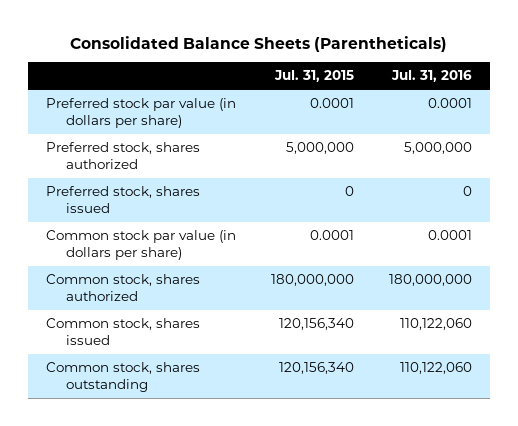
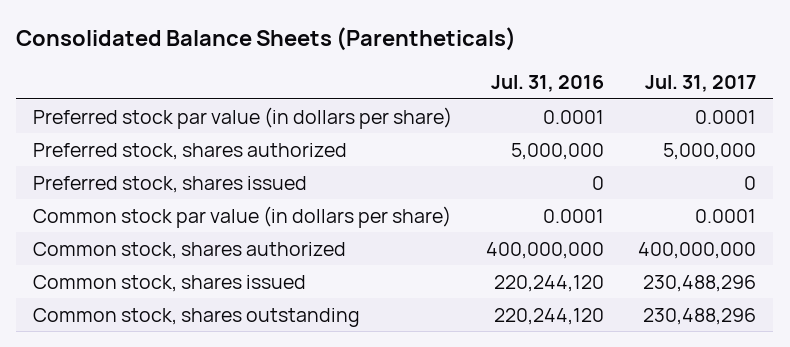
- | Jul. 31, 2015 | Jul. 31, 2016
+ | Jul. 31, 2016 | Jul. 31, 2017
- Common stock, shares authorized | 180,000,000 | 180,000,000
- Common stock, shares issued | 120,156,340 | 110,122,060
- Common stock, shares outstanding | 120,156,340 | 110,122,060
+ Common stock, shares authorized | 400,000,000 | 400,000,000
+ Common stock, shares issued | 220,244,120 | 230,488,296
+ Common stock, shares outstanding | 220,244,120 | 230,488,296

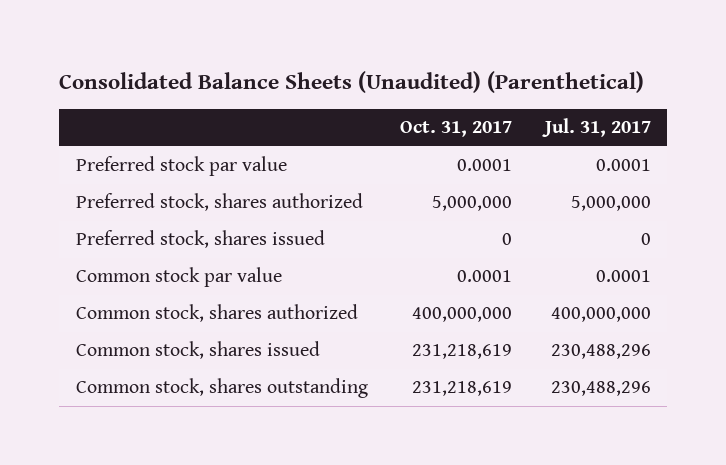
- Consolidated Balance Sheets (Parentheticals)
+ Consolidated Balance Sheets (Unaudited) (Parenthetical)
- | Jul. 31, 2016 | Jul. 31, 2017
+ | Oct. 31, 2017 | Jul. 31, 2017
- Preferred stock par value (in dollars per share) | 0.0001 | 0.0001
+ Preferred stock par value | 0.0001 | 0.0001
- Common stock par value (in dollars per share) | 0.0001 | 0.0001
+ Common stock par value | 0.0001 | 0.0001

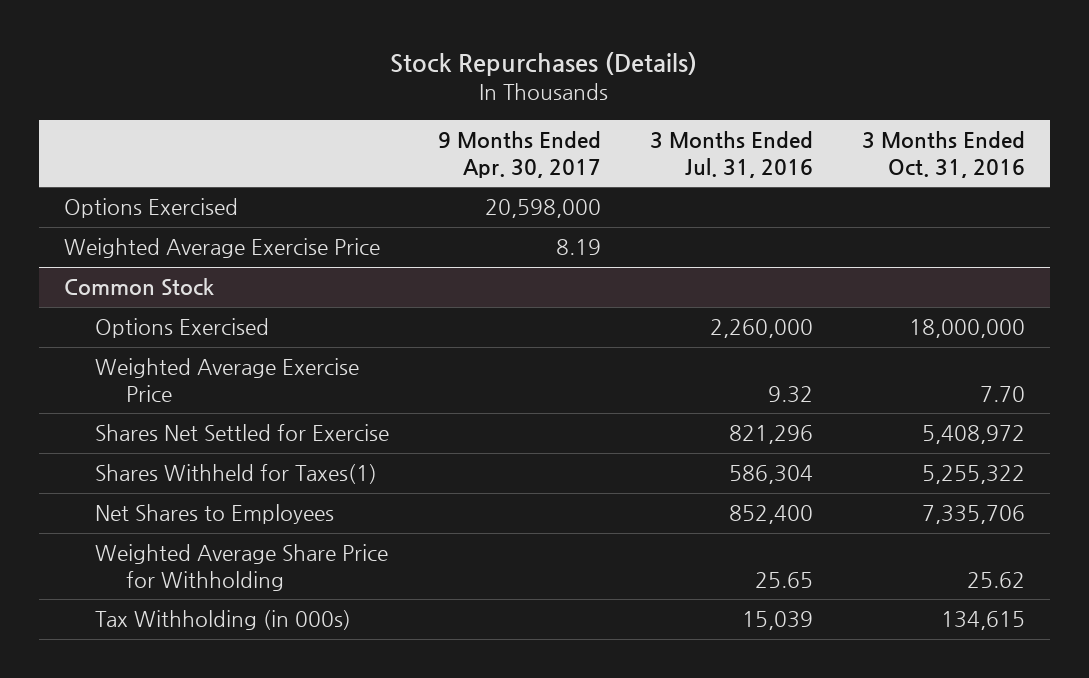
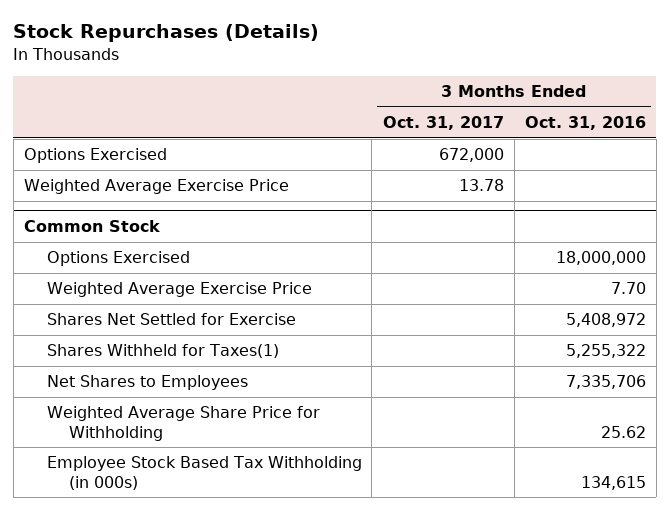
- | 9 Months Ended Apr. 30, 2017 | 3 Months Ended Jul. 31, 2016 | 3 Months Ended Oct. 31, 2016
+ | 3 Months Ended Oct. 31, 2017 | 3 Months Ended Oct. 31, 2016
@ Common Stock
- Tax Withholding (in 000s) | | 15,039 | 134,615
+ Employee Stock Based Tax Withholding (in 000s) | | 134,615

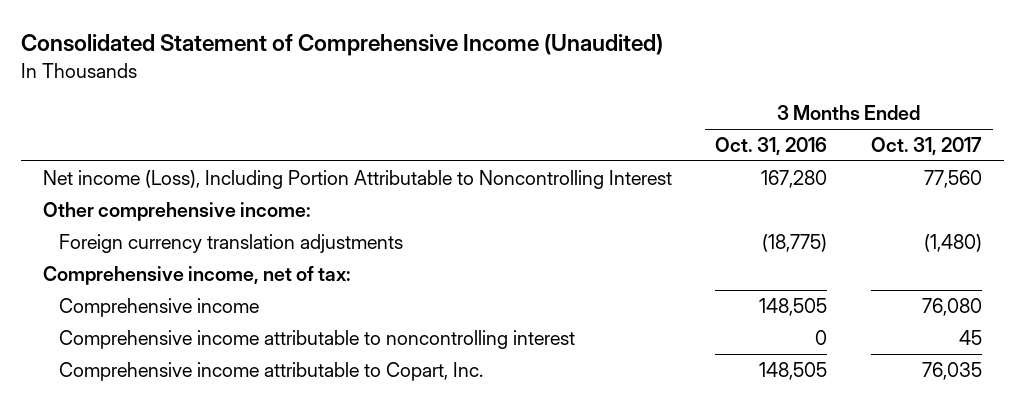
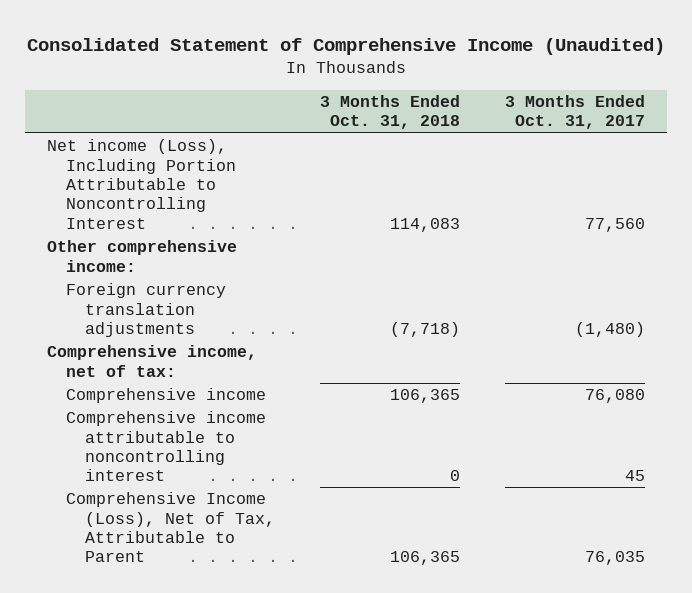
- | 3 Months Ended Oct. 31, 2016 | 3 Months Ended Oct. 31, 2017
+ | 3 Months Ended Oct. 31, 2018 | 3 Months Ended Oct. 31, 2017
- Comprehensive income attributable to Copart, Inc. | 148,505 | 76,035
+ Comprehensive Income (Loss), Net of Tax, Attributable to Parent | 106,365 | 76,035

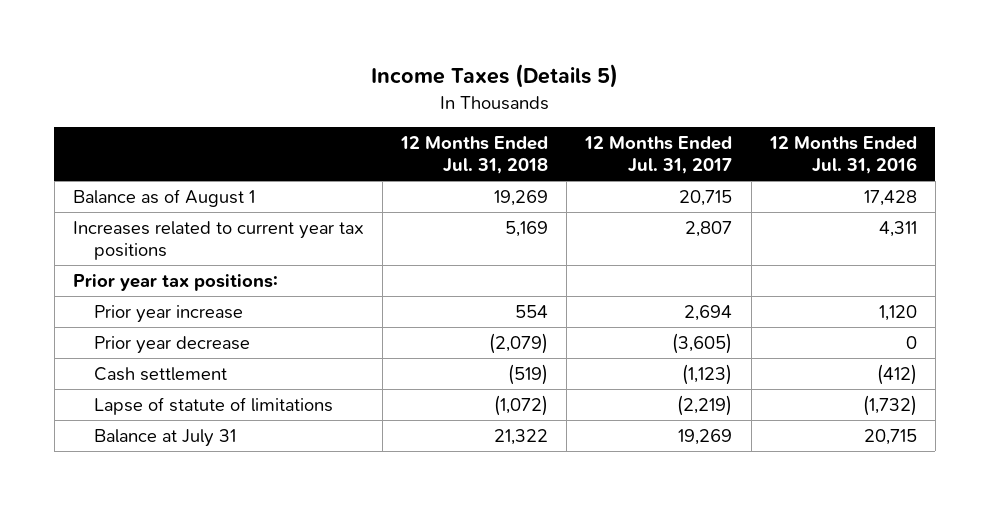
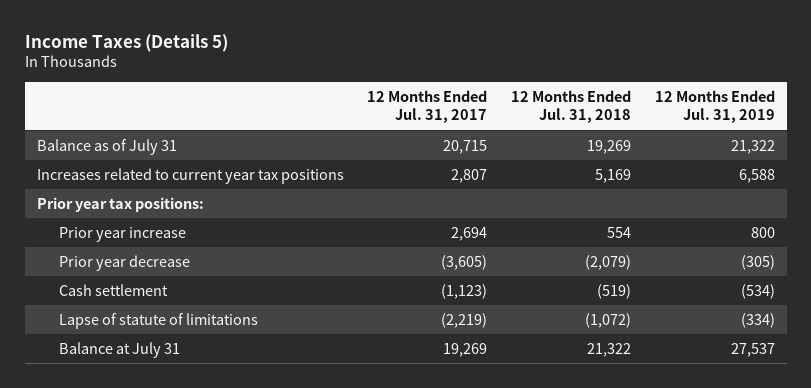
- | 12 Months Ended Jul. 31, 2018 | 12 Months Ended Jul. 31, 2017 | 12 Months Ended Jul. 31, 2016
+ | 12 Months Ended Jul. 31, 2017 | 12 Months Ended Jul. 31, 2018 | 12 Months Ended Jul. 31, 2019
- Balance as of August 1 | 19,269 | 20,715 | 17,428
+ Balance as of July 31 | 20,715 | 19,269 | 21,322

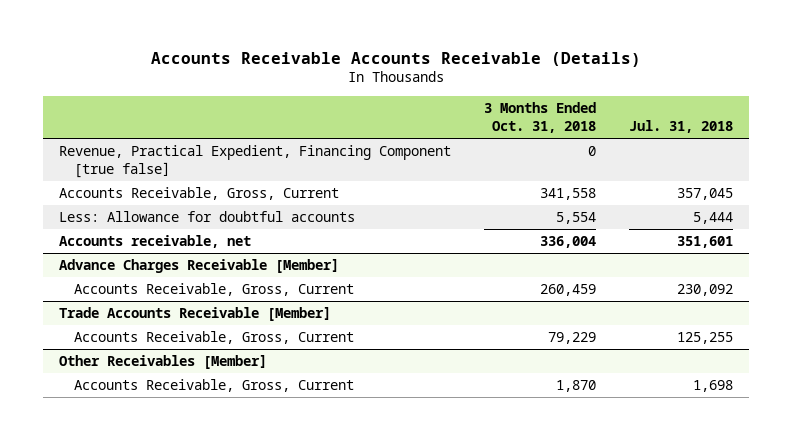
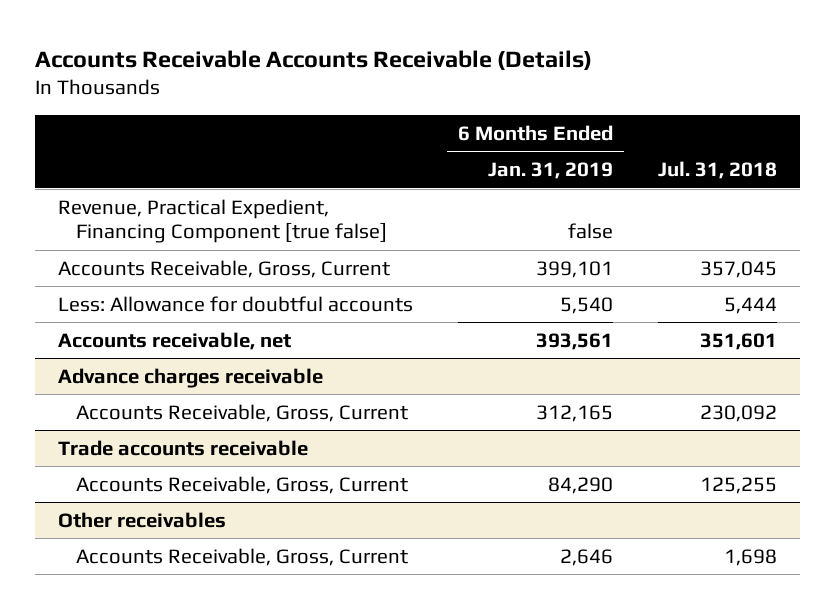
- | 3 Months Ended Oct. 31, 2018 | Jul. 31, 2018
+ | 6 Months Ended Jan. 31, 2019 | Jul. 31, 2018
- Advance Charges Receivable [Member]
+ Advance charges receivable
- Trade Accounts Receivable [Member]
+ Trade accounts receivable
- Other Receivables [Member]
+ Other receivables

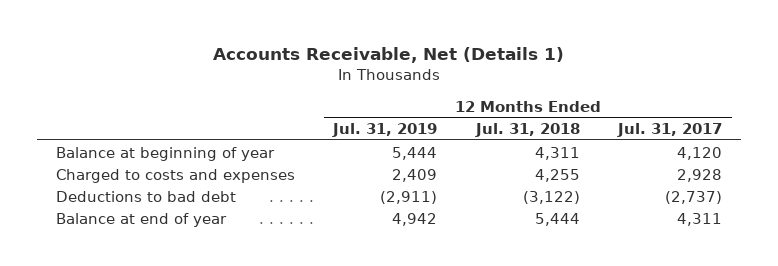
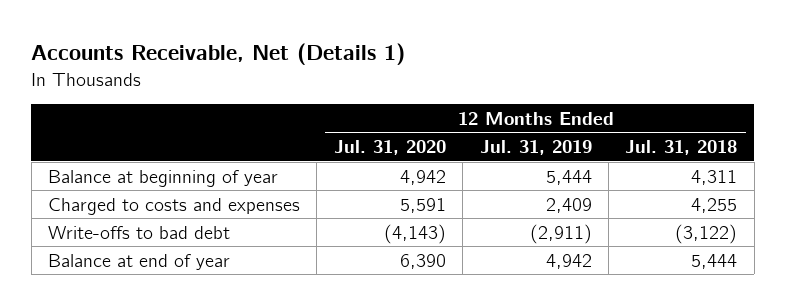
- | 12 Months Ended Jul. 31, 2019 | 12 Months Ended Jul. 31, 2018 | 12 Months Ended Jul. 31, 2017
+ | 12 Months Ended Jul. 31, 2020 | 12 Months Ended Jul. 31, 2019 | 12 Months Ended Jul. 31, 2018
- Deductions to bad debt | (2,911) | (3,122) | (2,737)
+ Write-offs to bad debt | (4,143) | (2,911) | (3,122)

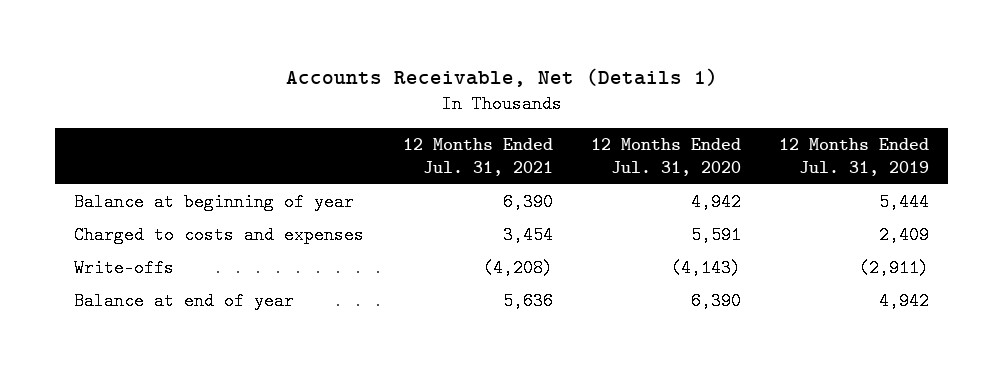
- | 12 Months Ended Jul. 31, 2020 | 12 Months Ended Jul. 31, 2019 | 12 Months Ended Jul. 31, 2018
+ | 12 Months Ended Jul. 31, 2021 | 12 Months Ended Jul. 31, 2020 | 12 Months Ended Jul. 31, 2019
- Write-offs to bad debt | (4,143) | (2,911) | (3,122)
+ Write-offs | (4,208) | (4,143) | (2,911)

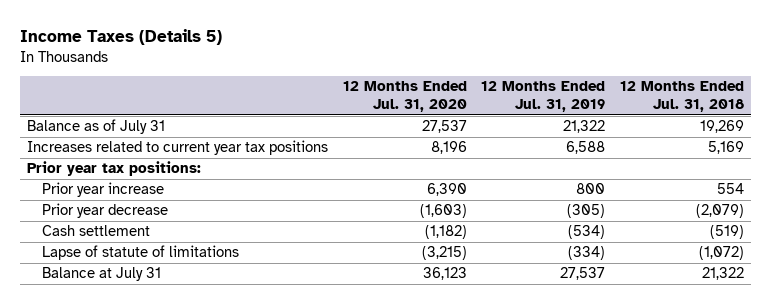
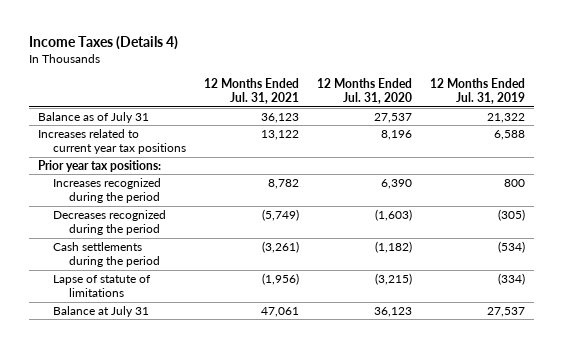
- Income Taxes (Details 5)
+ Income Taxes (Details 4)
- | 12 Months Ended Jul. 31, 2020 | 12 Months Ended Jul. 31, 2019 | 12 Months Ended Jul. 31, 2018
+ | 12 Months Ended Jul. 31, 2021 | 12 Months Ended Jul. 31, 2020 | 12 Months Ended Jul. 31, 2019
- Prior year increase | 6,390 | 800 | 554
- Prior year decrease | (1,603) | (305) | (2,079)
- Cash settlement | (1,182) | (534) | (519)
+ Increases recognized during the period | 8,782 | 6,390 | 800
+ Decreases recognized during the period | (5,749) | (1,603) | (305)
+ Cash settlements during the period | (3,261) | (1,182) | (534)

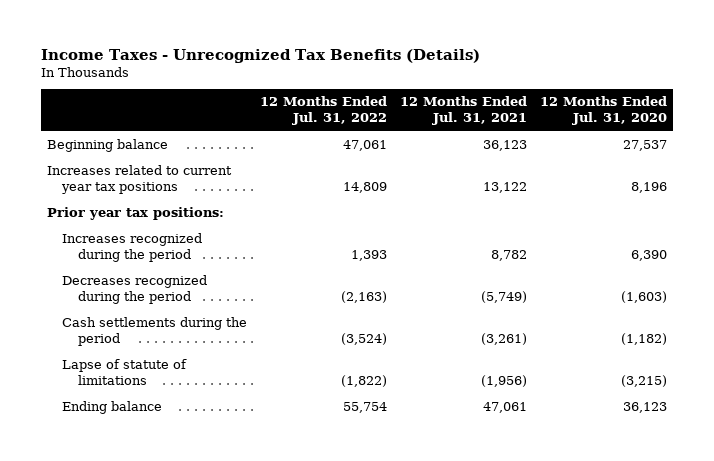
- Income Taxes (Details 4)
+ Income Taxes - Unrecognized Tax Benefits (Details)
- | 12 Months Ended Jul. 31, 2021 | 12 Months Ended Jul. 31, 2020 | 12 Months Ended Jul. 31, 2019
+ | 12 Months Ended Jul. 31, 2022 | 12 Months Ended Jul. 31, 2021 | 12 Months Ended Jul. 31, 2020
- Balance as of July 31 | 36,123 | 27,537 | 21,322
+ Beginning balance | 47,061 | 36,123 | 27,537
- Balance at July 31 | 47,061 | 36,123 | 27,537
+ Ending balance | 55,754 | 47,061 | 36,123

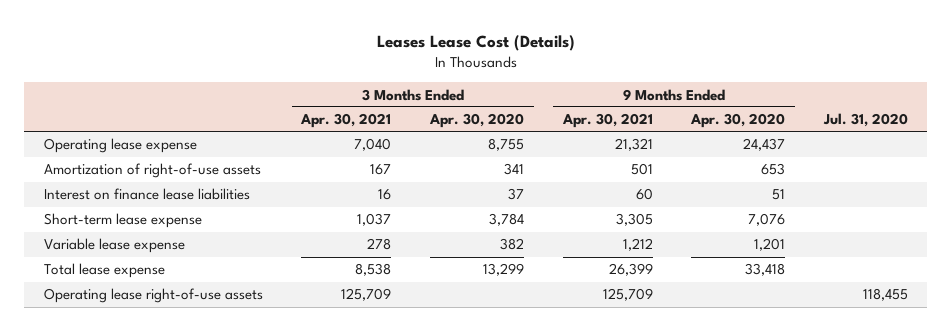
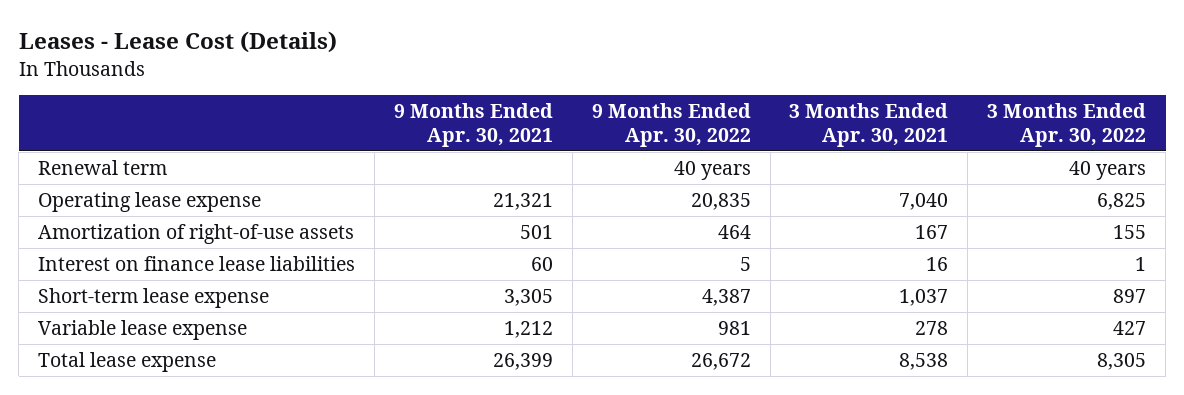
- Leases Lease Cost (Details)
+ Leases - Lease Cost (Details)
- | 3 Months Ended Apr. 30, 2021 | 3 Months Ended Apr. 30, 2020 | 9 Months Ended Apr. 30, 2021 | 9 Months Ended Apr. 30, 2020 | Jul. 31, 2020
+ | 9 Months Ended Apr. 30, 2021 | 9 Months Ended Apr. 30, 2022 | 3 Months Ended Apr. 30, 2021 | 3 Months Ended Apr. 30, 2022
+ Renewal term | | 40 years | | 40 years
- Operating lease right-of-use assets | 125,709 | | 125,709 | | 118,455

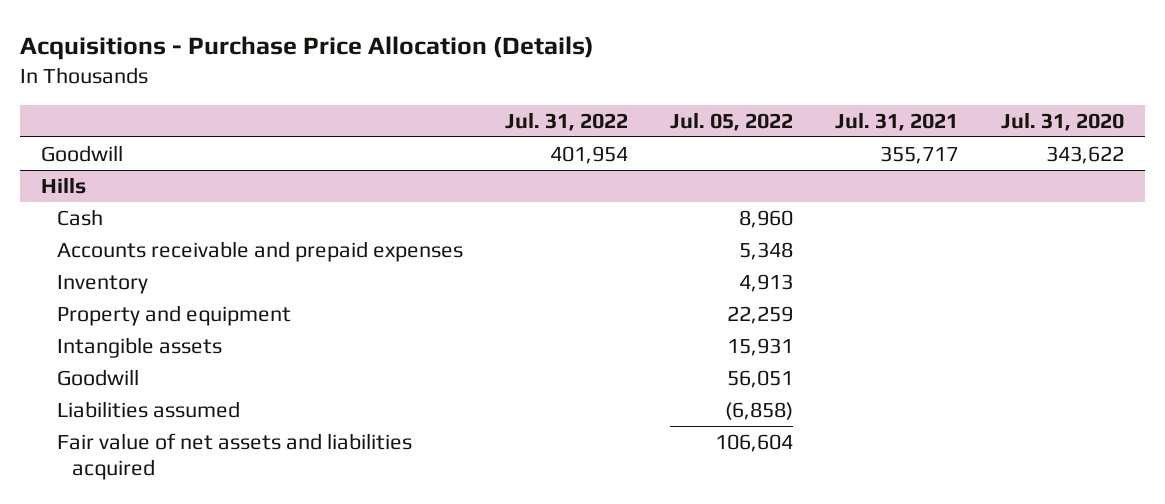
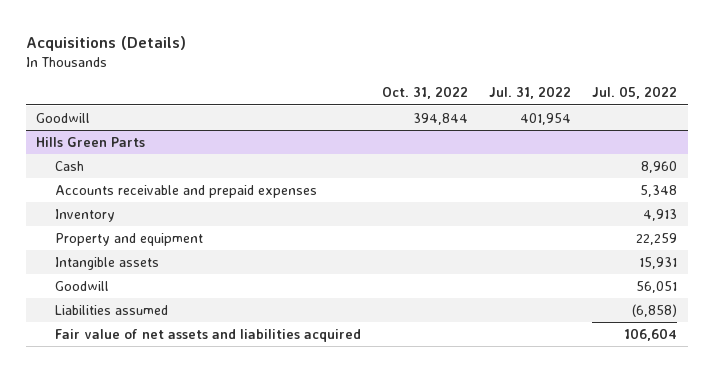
- Acquisitions - Purchase Price Allocation (Details)
+ Acquisitions (Details)
- | Jul. 31, 2022 | Jul. 05, 2022 | Jul. 31, 2021 | Jul. 31, 2020
+ | Oct. 31, 2022 | Jul. 31, 2022 | Jul. 05, 2022
- Hills
+ Hills Green Parts

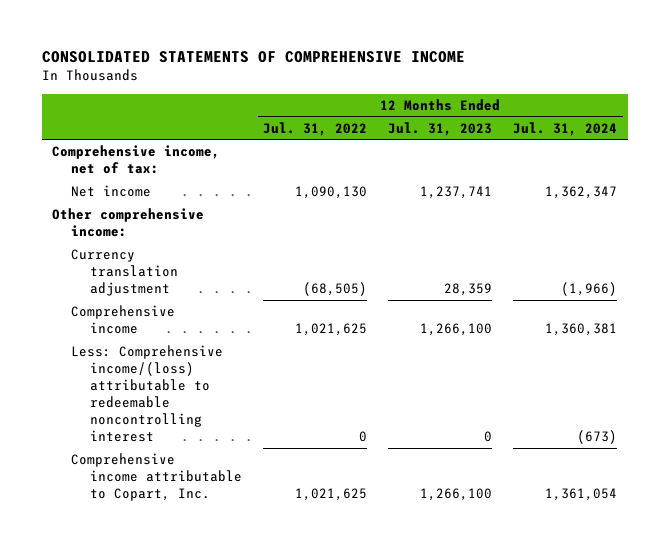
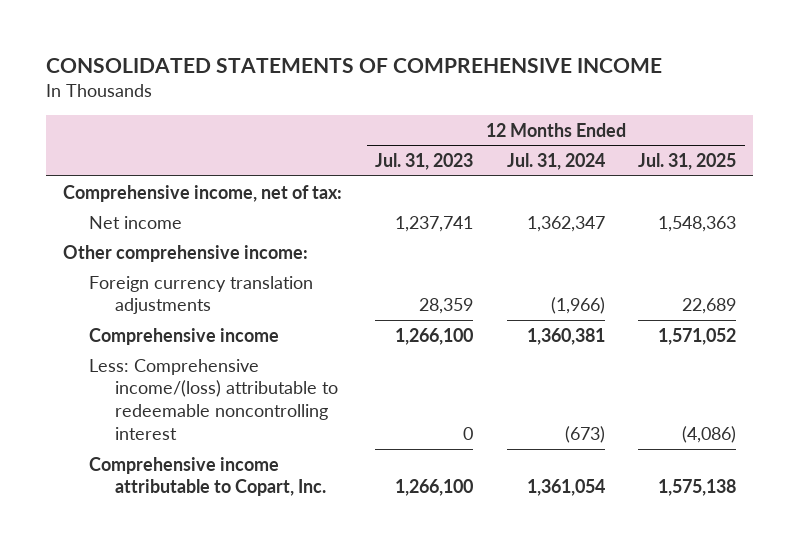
- | 12 Months Ended Jul. 31, 2022 | 12 Months Ended Jul. 31, 2023 | 12 Months Ended Jul. 31, 2024
+ | 12 Months Ended Jul. 31, 2023 | 12 Months Ended Jul. 31, 2024 | 12 Months Ended Jul. 31, 2025
- Currency translation adjustment | (68,505) | 28,359 | (1,966)
+ Foreign currency translation adjustments | 28,359 | (1,966) | 22,689

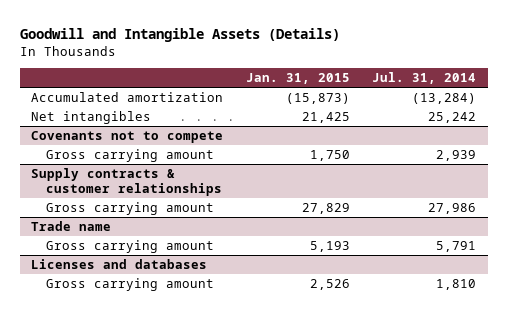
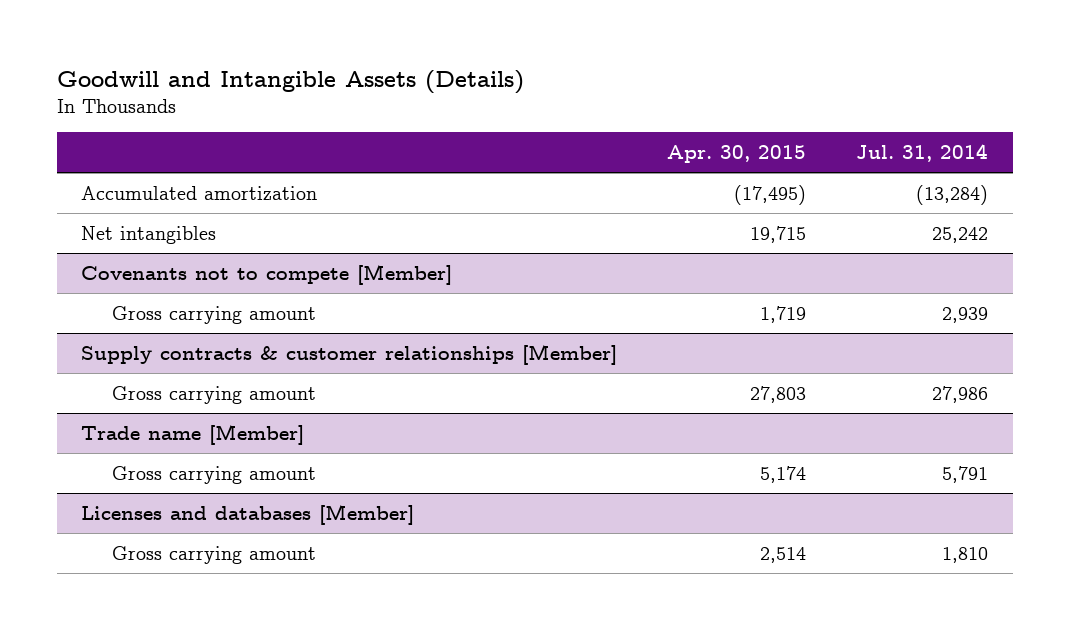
- | Jan. 31, 2015 | Jul. 31, 2014
+ | Apr. 30, 2015 | Jul. 31, 2014
- Covenants not to compete
+ Covenants not to compete [Member]
- Supply contracts & customer relationships
+ Supply contracts & customer relationships [Member]
- Trade name
+ Trade name [Member]
- Licenses and databases
+ Licenses and databases [Member]

